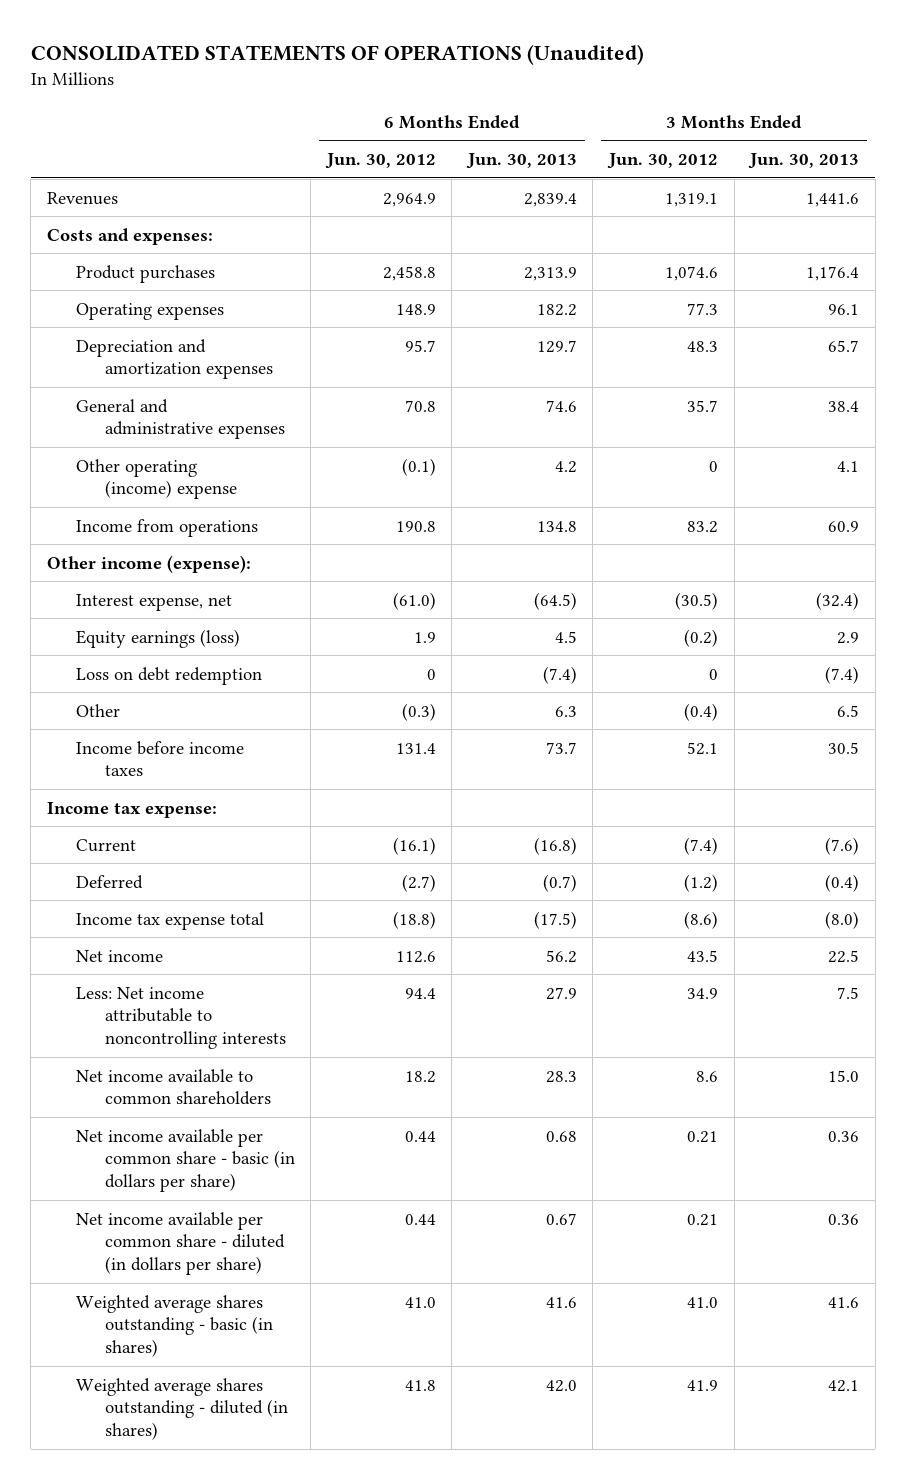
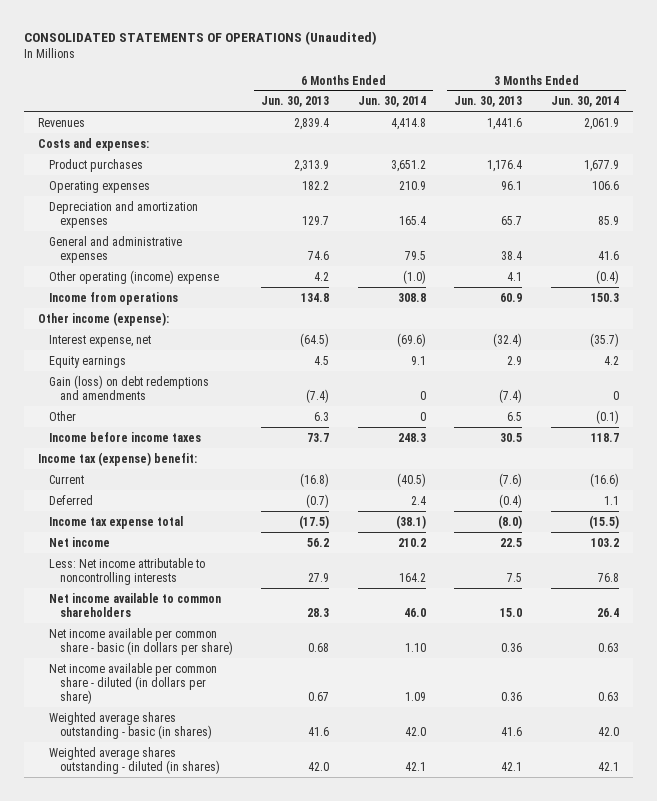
- | 6 Months Ended Jun. 30, 2012 | 6 Months Ended Jun. 30, 2013 | 3 Months Ended Jun. 30, 2012 | 3 Months Ended Jun. 30, 2013
+ | 6 Months Ended Jun. 30, 2013 | 6 Months Ended Jun. 30, 2014 | 3 Months Ended Jun. 30, 2013 | 3 Months Ended Jun. 30, 2014
- Equity earnings (loss) | 1.9 | 4.5 | (0.2) | 2.9
- Loss on debt redemption | 0 | (7.4) | 0 | (7.4)
+ Equity earnings | 4.5 | 9.1 | 2.9 | 4.2
+ Gain (loss) on debt redemptions and amendments | (7.4) | 0 | (7.4) | 0
- Income tax expense:
+ Income tax (expense) benefit:

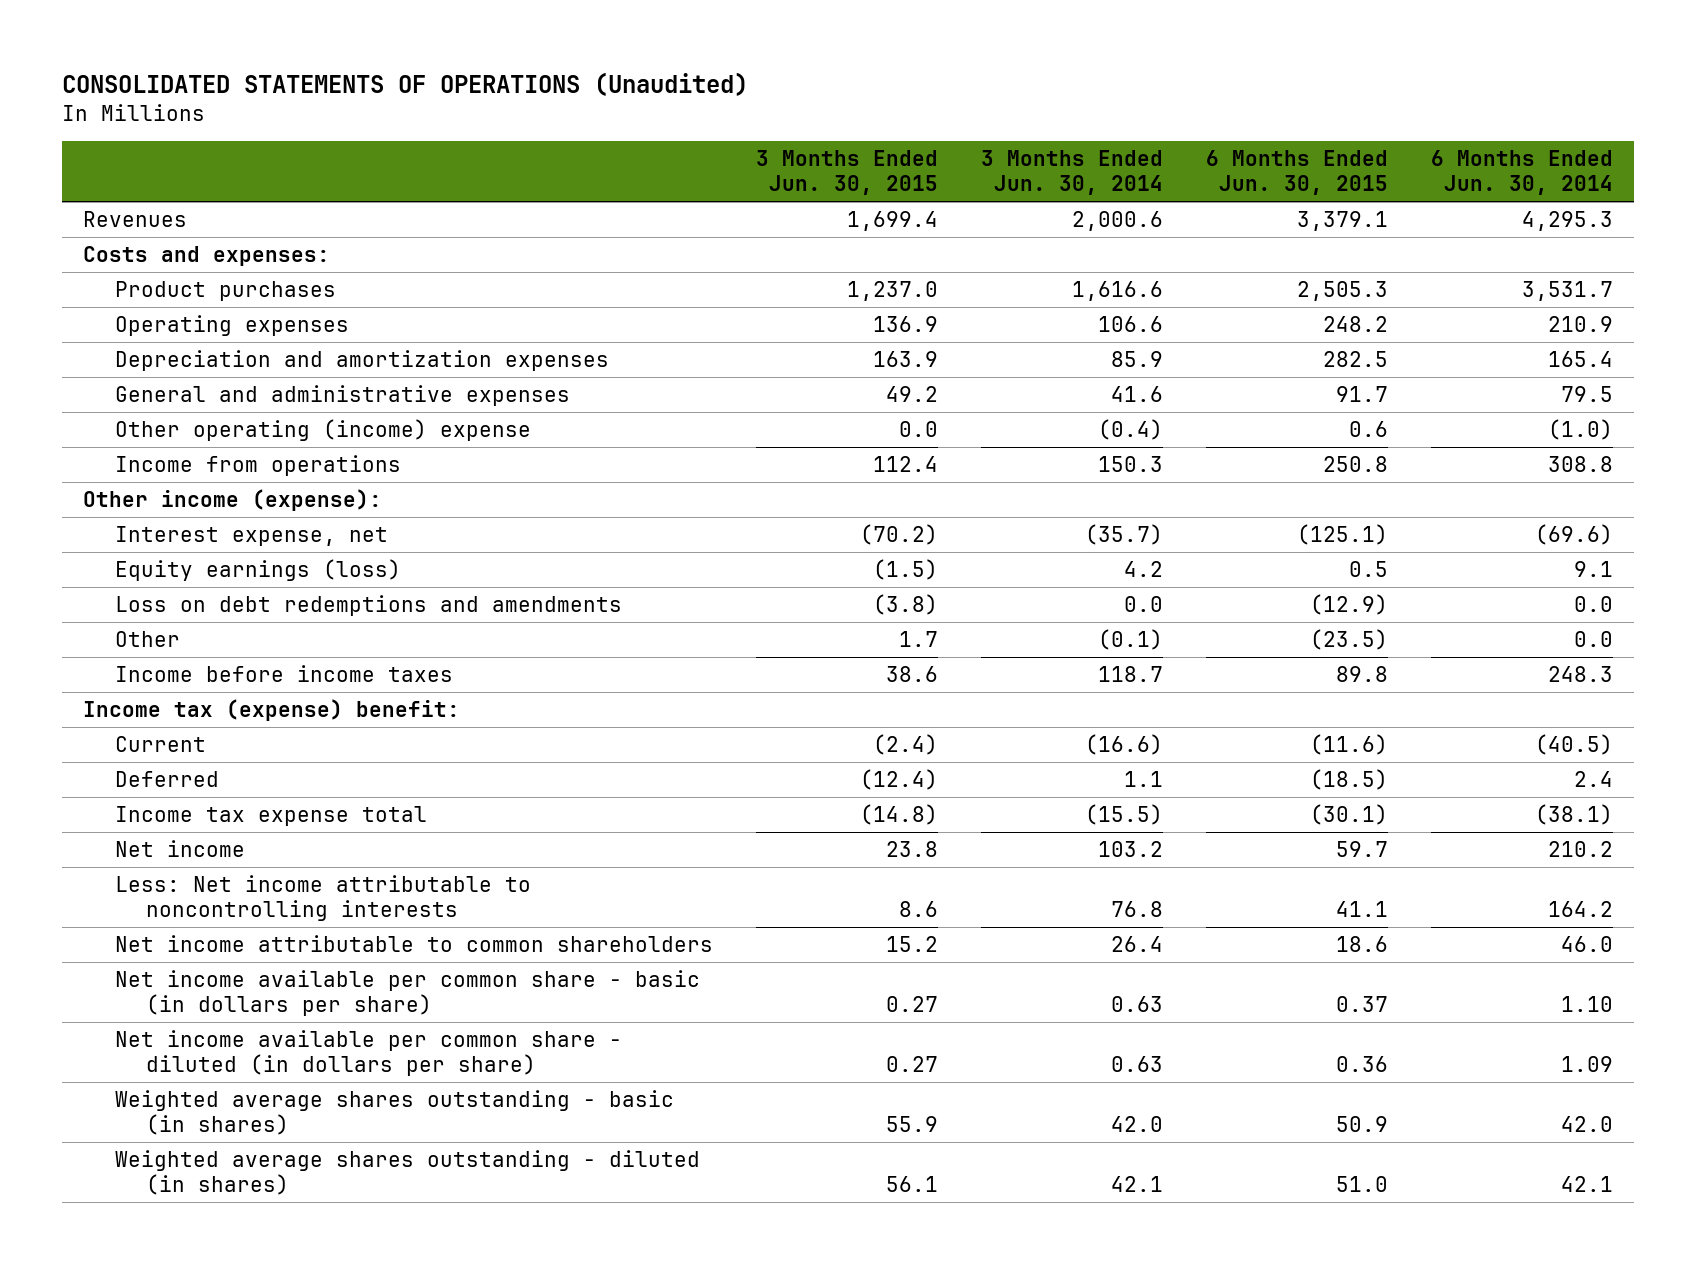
- | 6 Months Ended Jun. 30, 2013 | 6 Months Ended Jun. 30, 2014 | 3 Months Ended Jun. 30, 2013 | 3 Months Ended Jun. 30, 2014
+ | 3 Months Ended Jun. 30, 2015 | 3 Months Ended Jun. 30, 2014 | 6 Months Ended Jun. 30, 2015 | 6 Months Ended Jun. 30, 2014
- Revenues | 2,839.4 | 4,414.8 | 1,441.6 | 2,061.9
+ Revenues | 1,699.4 | 2,000.6 | 3,379.1 | 4,295.3
- Product purchases | 2,313.9 | 3,651.2 | 1,176.4 | 1,677.9
+ Product purchases | 1,237.0 | 1,616.6 | 2,505.3 | 3,531.7
- Equity earnings | 4.5 | 9.1 | 2.9 | 4.2
- Gain (loss) on debt redemptions and amendments | (7.4) | 0 | (7.4) | 0
- Other | 6.3 | 0 | 6.5 | (0.1)
+ Equity earnings (loss) | (1.5) | 4.2 | 0.5 | 9.1
+ Loss on debt redemptions and amendments | (3.8) | 0.0 | (12.9) | 0.0
+ Other | 1.7 | (0.1) | (23.5) | 0.0
- Net income available to common shareholders | 28.3 | 46.0 | 15.0 | 26.4
+ Net income attributable to common shareholders | 15.2 | 26.4 | 18.6 | 46.0

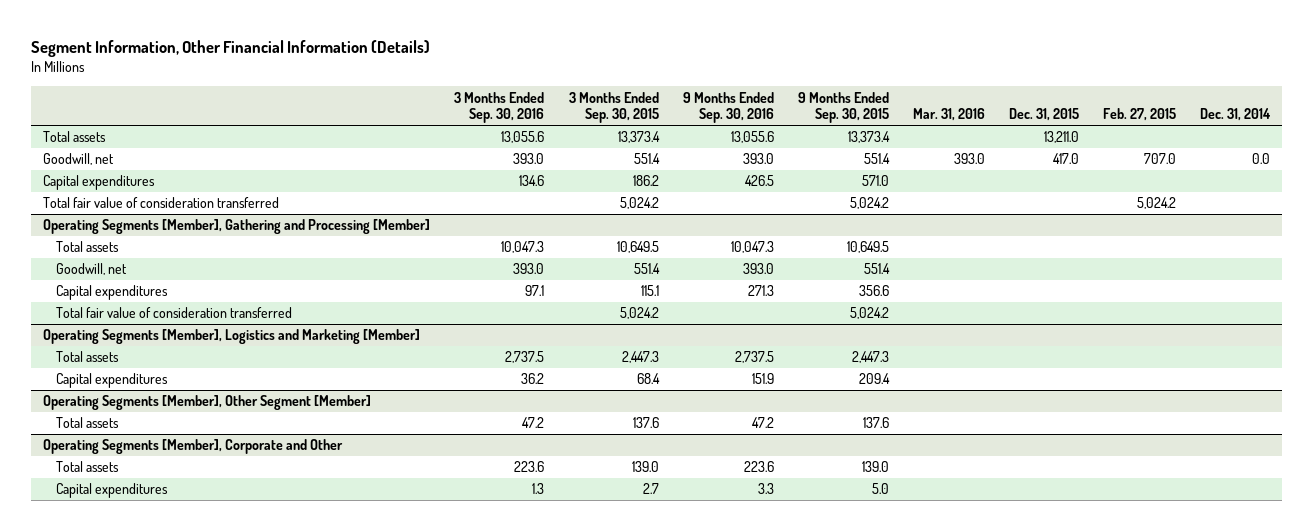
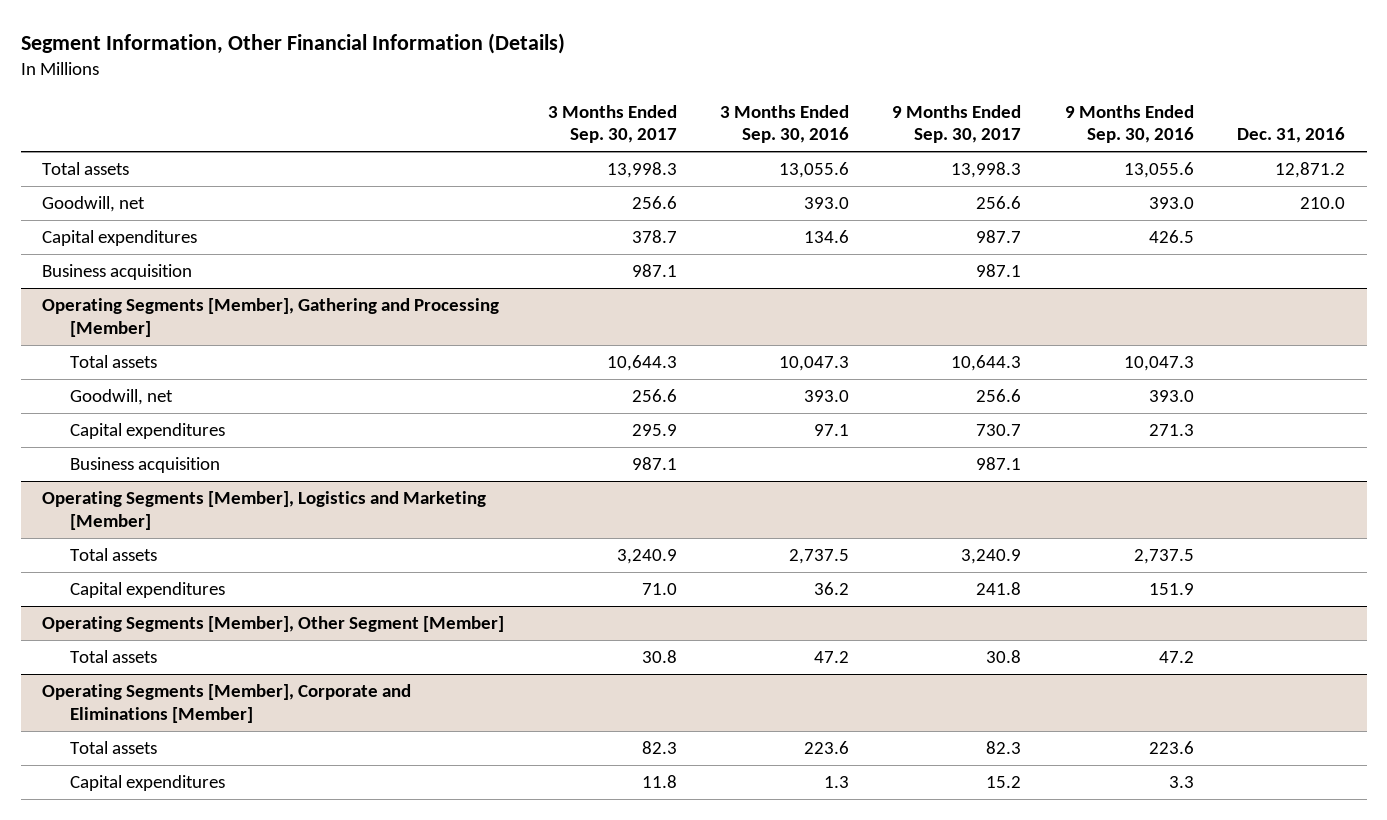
- | 3 Months Ended Sep. 30, 2016 | 3 Months Ended Sep. 30, 2015 | 9 Months Ended Sep. 30, 2016 | 9 Months Ended Sep. 30, 2015 | Mar. 31, 2016 | Dec. 31, 2015 | Feb. 27, 2015 | Dec. 31, 2014
+ | 3 Months Ended Sep. 30, 2017 | 3 Months Ended Sep. 30, 2016 | 9 Months Ended Sep. 30, 2017 | 9 Months Ended Sep. 30, 2016 | Dec. 31, 2016
- Total fair value of consideration transferred | | 5,024.2 | | 5,024.2 | | | 5,024.2 |
+ Business acquisition | 987.1 | | 987.1 | |
@ Operating Segments [Member], Gathering and Processing [Member]
- Total fair value of consideration transferred | | 5,024.2 | | 5,024.2 | | | |
+ Business acquisition | 987.1 | | 987.1 | |
- Operating Segments [Member], Corporate and Other
+ Operating Segments [Member], Corporate and Eliminations [Member]

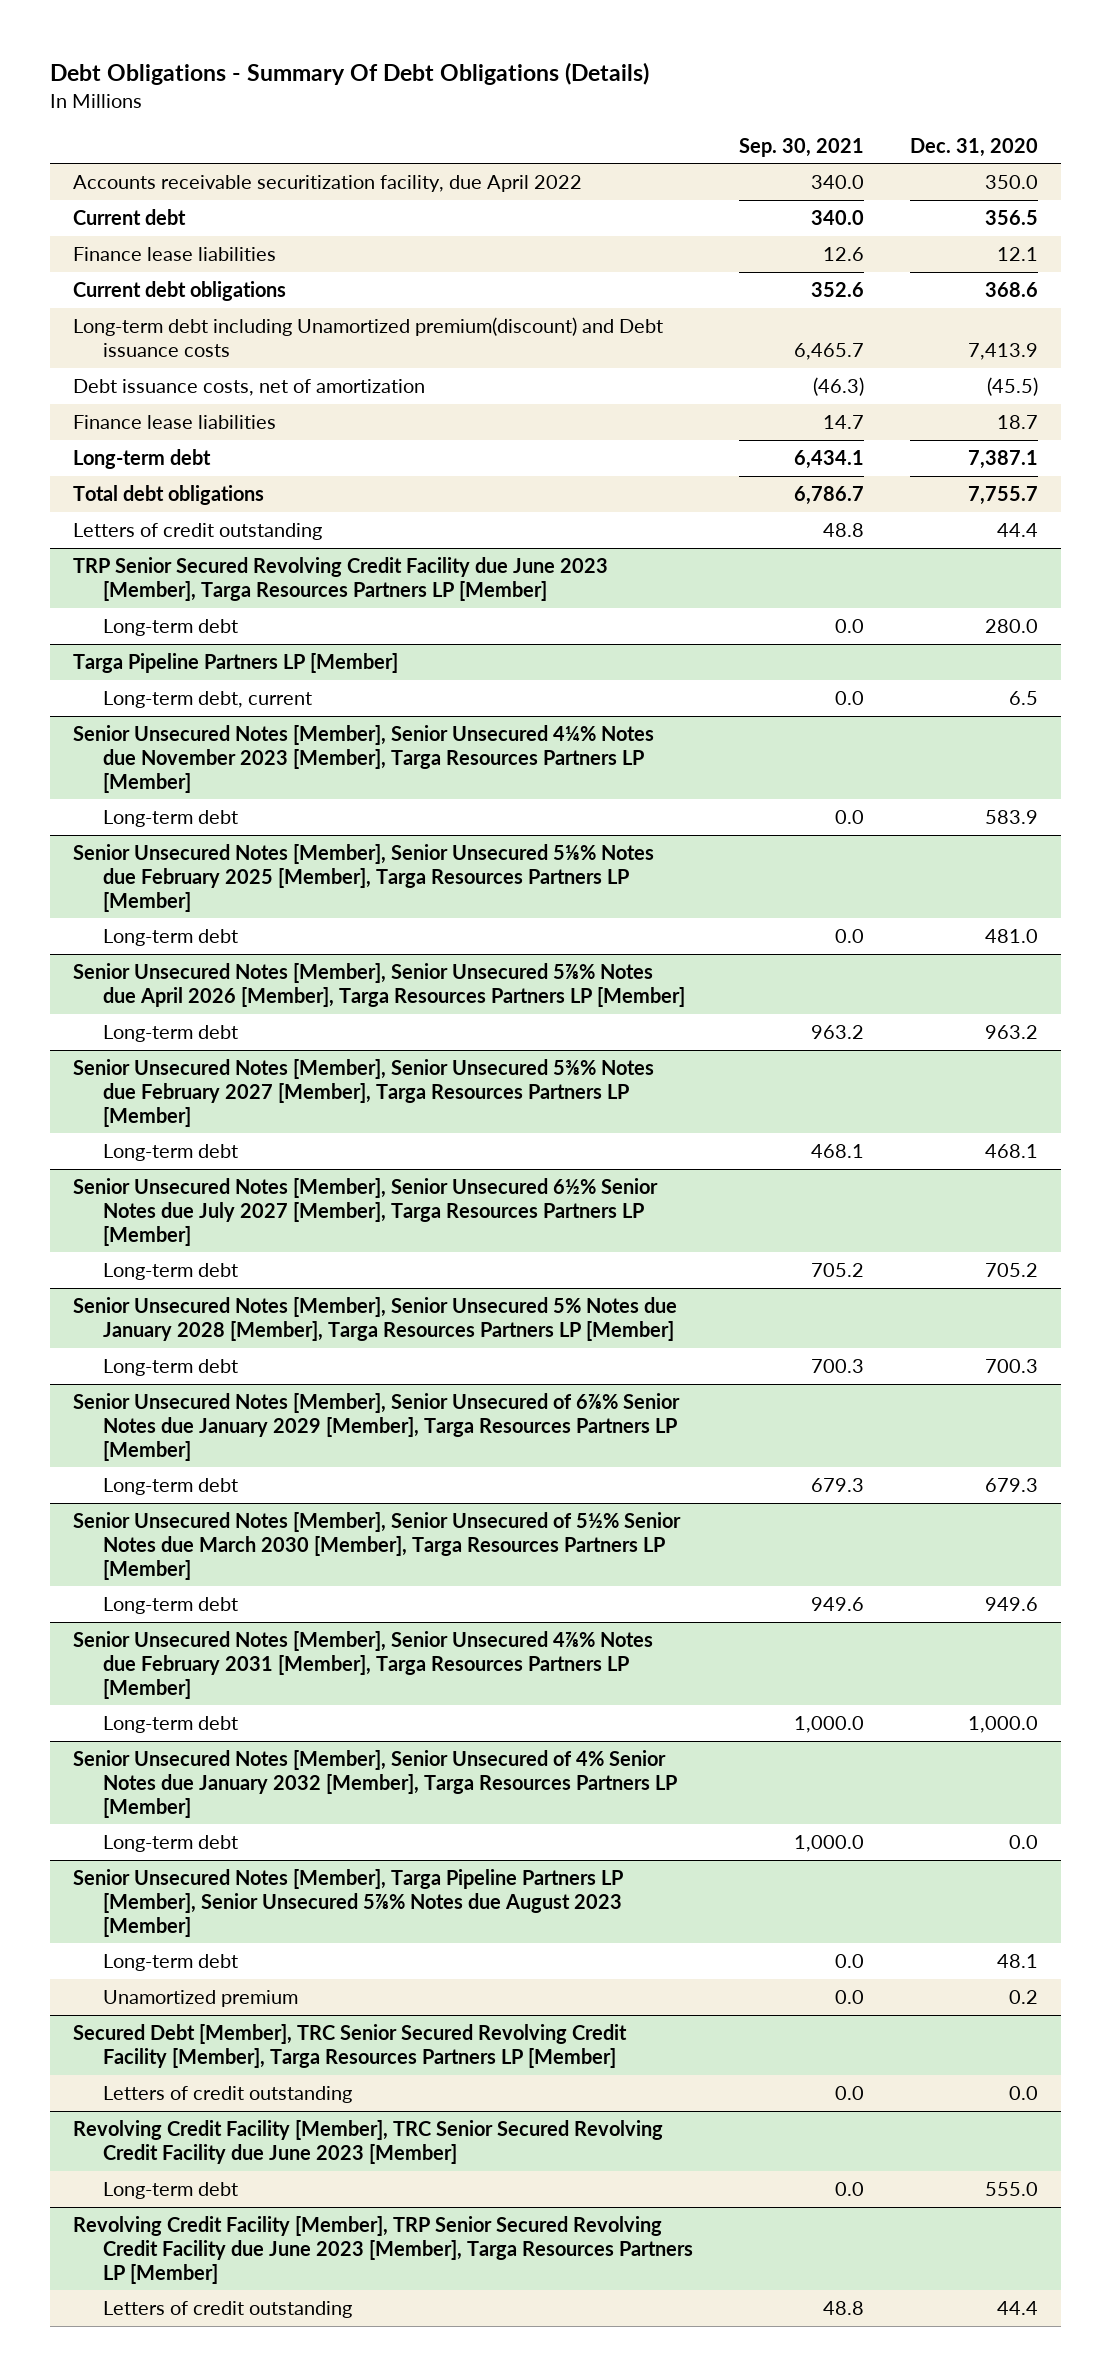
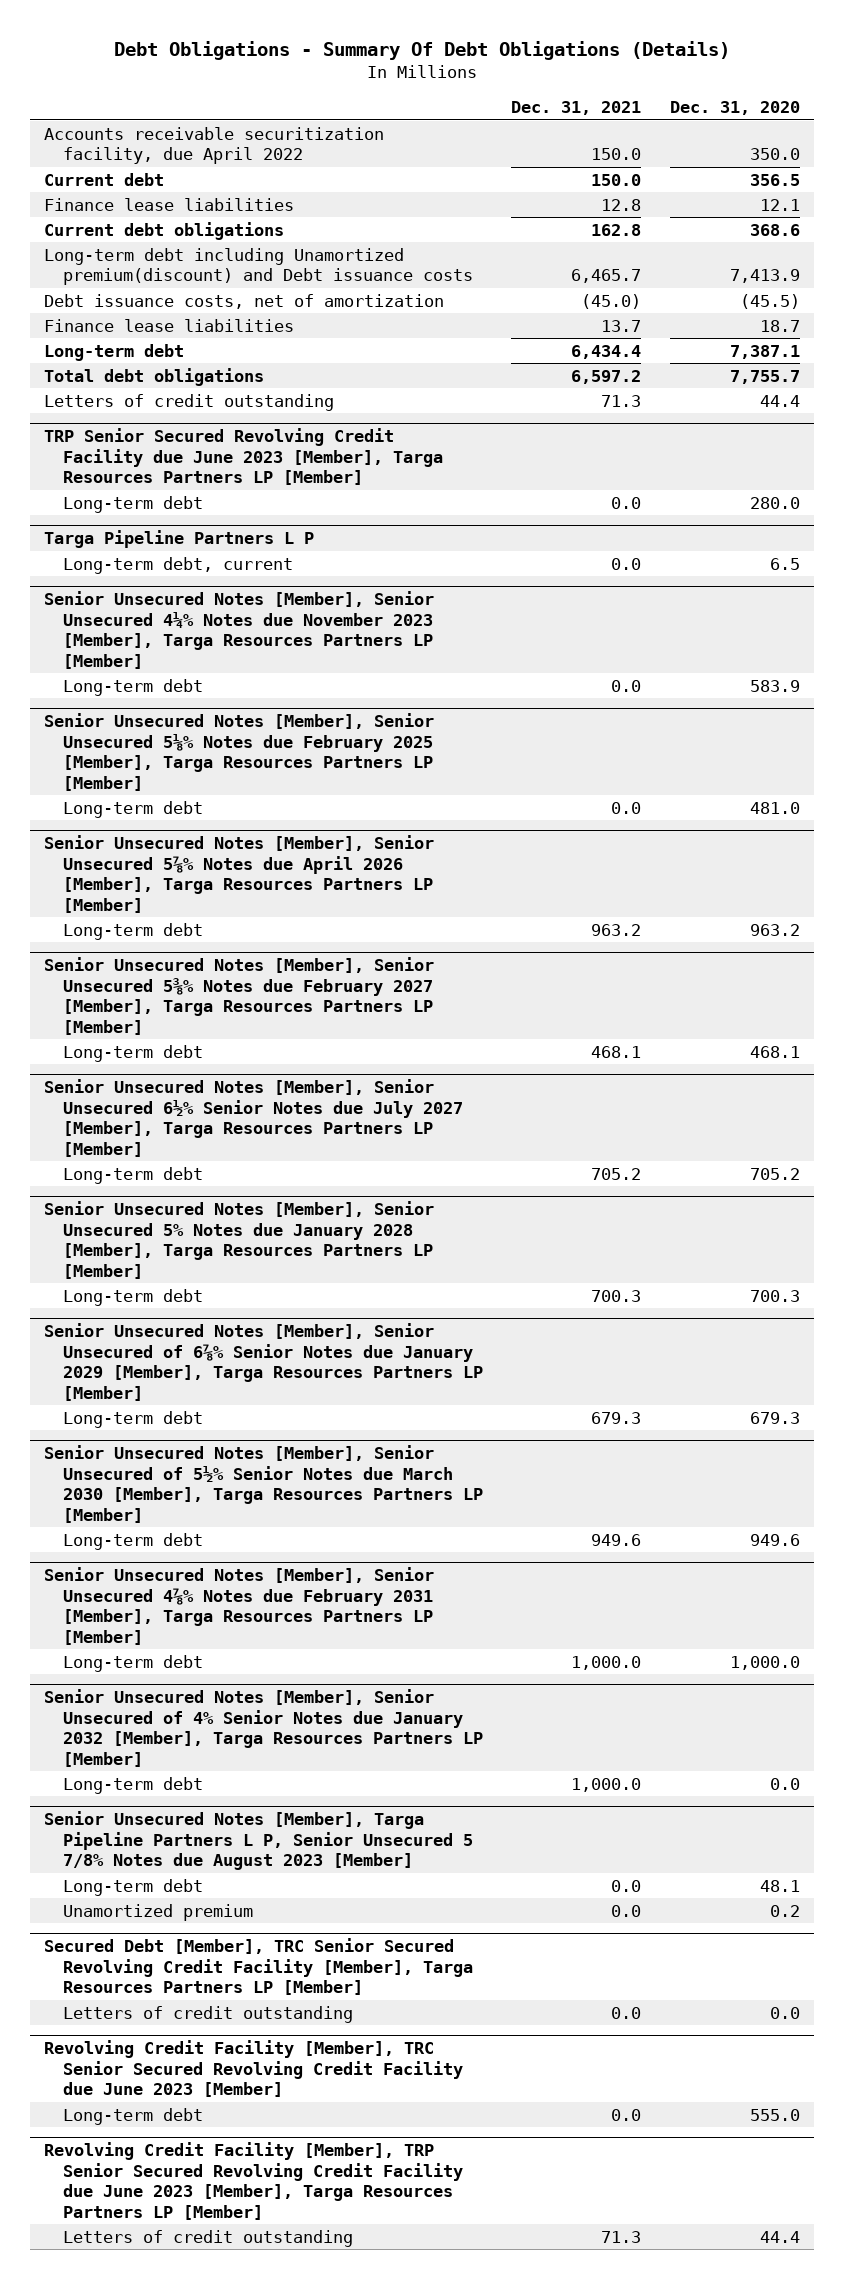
- | Sep. 30, 2021 | Dec. 31, 2020
+ | Dec. 31, 2021 | Dec. 31, 2020
- Targa Pipeline Partners LP [Member]
+ Targa Pipeline Partners L P
- Senior Unsecured Notes [Member], Targa Pipeline Partners LP [Member], Senior Unsecured 5⅞% Notes due August 2023 [Member]
+ Senior Unsecured Notes [Member], Targa Pipeline Partners L P, Senior Unsecured 5 7/8% Notes due August 2023 [Member]

